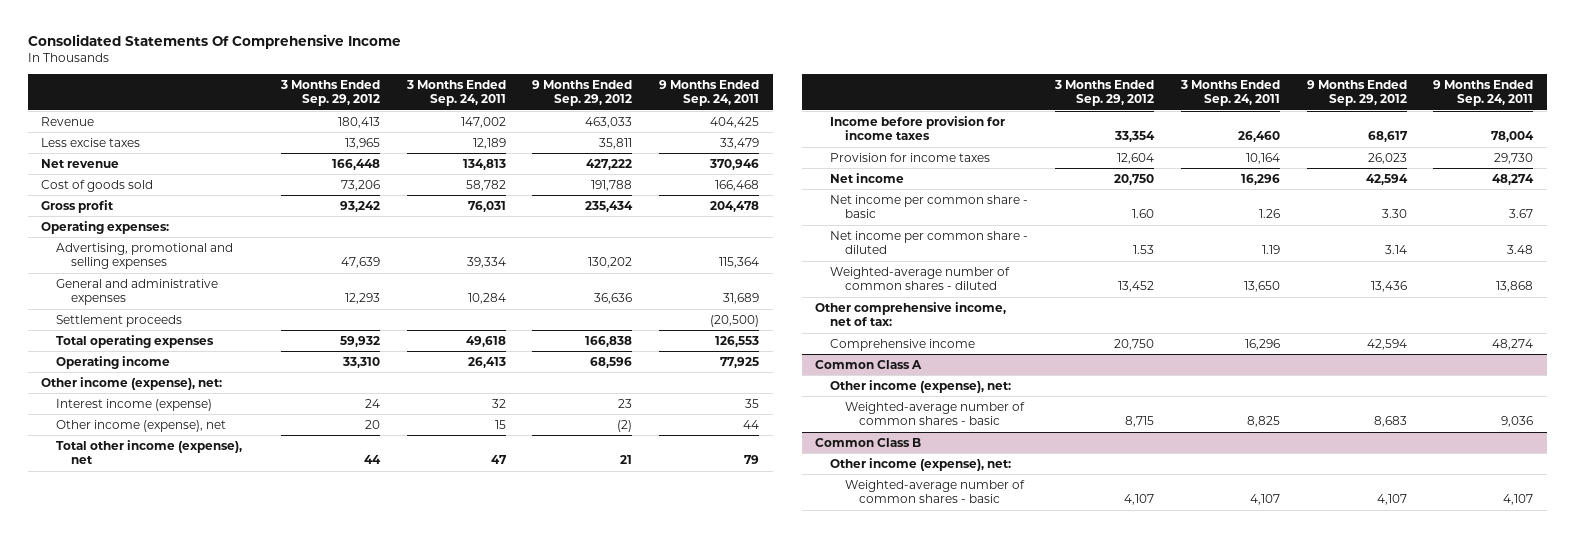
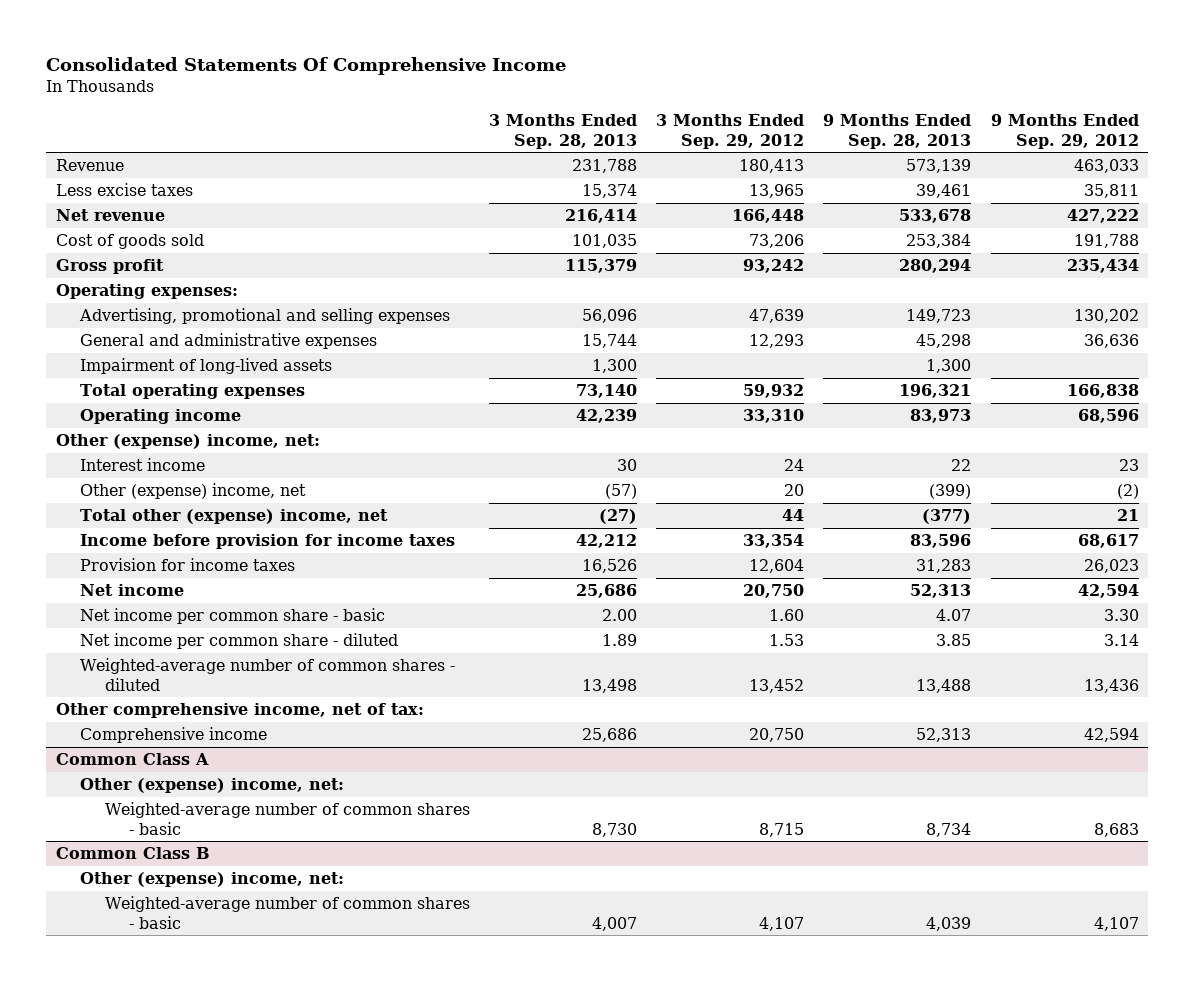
- | 3 Months Ended Sep. 29, 2012 | 3 Months Ended Sep. 24, 2011 | 9 Months Ended Sep. 29, 2012 | 9 Months Ended Sep. 24, 2011
+ | 3 Months Ended Sep. 28, 2013 | 3 Months Ended Sep. 29, 2012 | 9 Months Ended Sep. 28, 2013 | 9 Months Ended Sep. 29, 2012
- Settlement proceeds | | | | (20,500)
+ Impairment of long-lived assets | 1,300 | | 1,300 |
- Other income (expense), net:
- Interest income (expense) | 24 | 32 | 23 | 35
- Other income (expense), net | 20 | 15 | (2) | 44
- Total other income (expense), net | 44 | 47 | 21 | 79
+ Other (expense) income, net:
+ Interest income | 30 | 24 | 22 | 23
+ Other (expense) income, net | (57) | 20 | (399) | (2)
+ Total other (expense) income, net | (27) | 44 | (377) | 21
@ Common Class A
- Other income (expense), net:
+ Other (expense) income, net:
@ Common Class B
- Other income (expense), net:
+ Other (expense) income, net:

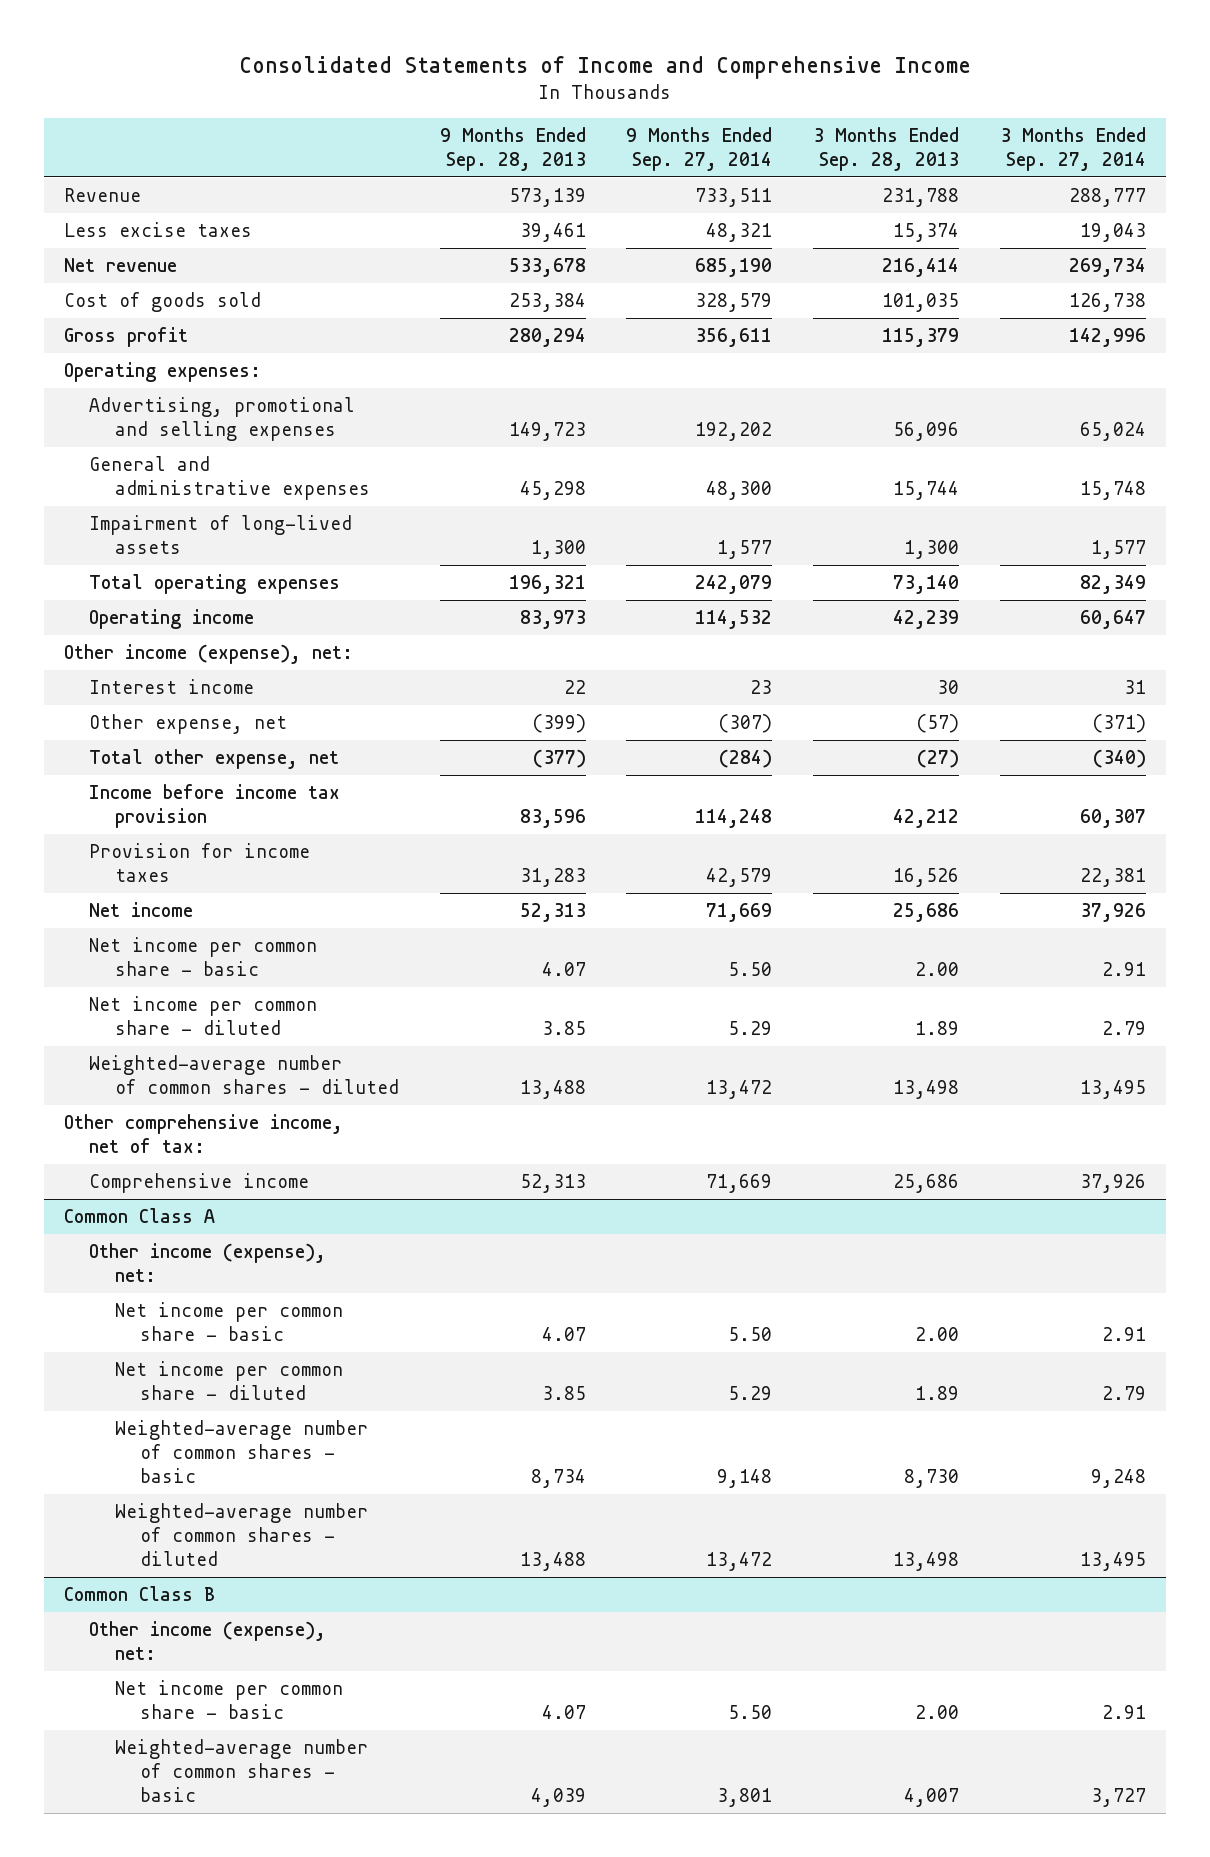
- Consolidated Statements Of Comprehensive Income
+ Consolidated Statements of Income and Comprehensive Income
- | 3 Months Ended Sep. 28, 2013 | 3 Months Ended Sep. 29, 2012 | 9 Months Ended Sep. 28, 2013 | 9 Months Ended Sep. 29, 2012
+ | 9 Months Ended Sep. 28, 2013 | 9 Months Ended Sep. 27, 2014 | 3 Months Ended Sep. 28, 2013 | 3 Months Ended Sep. 27, 2014
- Other (expense) income, net:
+ Other income (expense), net:
- Other (expense) income, net | (57) | 20 | (399) | (2)
- Total other (expense) income, net | (27) | 44 | (377) | 21
- Income before provision for income taxes | 42,212 | 33,354 | 83,596 | 68,617
+ Other expense, net | (399) | (307) | (57) | (371)
+ Total other expense, net | (377) | (284) | (27) | (340)
+ Income before income tax provision | 83,596 | 114,248 | 42,212 | 60,307
@ Common Class A
- Other (expense) income, net:
+ Other income (expense), net:
+ Net income per common share - basic | 4.07 | 5.50 | 2.00 | 2.91
+ Net income per common share - diluted | 3.85 | 5.29 | 1.89 | 2.79
+ Weighted-average number of common shares - diluted | 13,488 | 13,472 | 13,498 | 13,495
@ Common Class B
- Other (expense) income, net:
+ Other income (expense), net:
+ Net income per common share - basic | 4.07 | 5.50 | 2.00 | 2.91

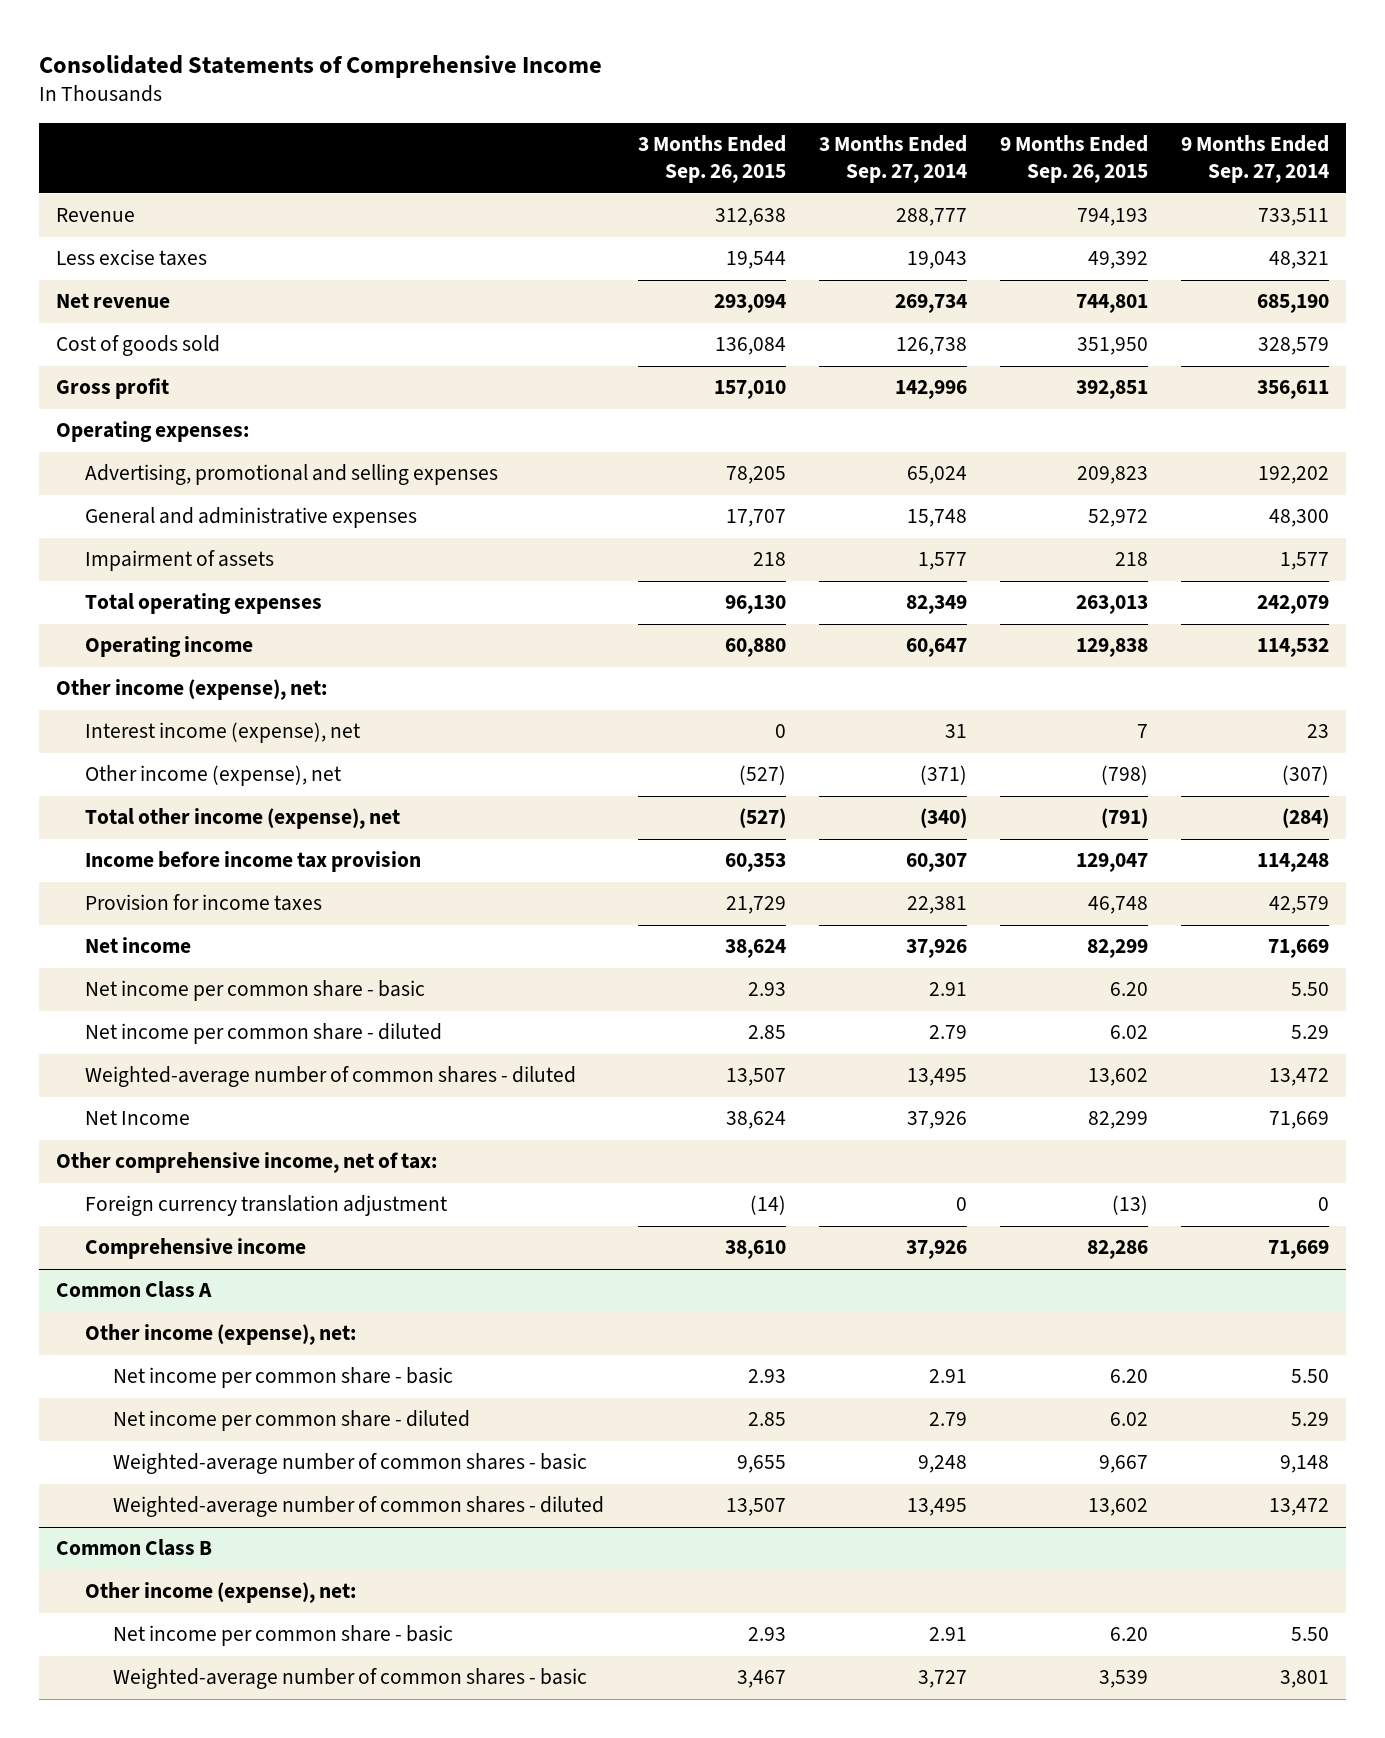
- Consolidated Statements of Income and Comprehensive Income
+ Consolidated Statements of Comprehensive Income
- | 9 Months Ended Sep. 28, 2013 | 9 Months Ended Sep. 27, 2014 | 3 Months Ended Sep. 28, 2013 | 3 Months Ended Sep. 27, 2014
+ | 3 Months Ended Sep. 26, 2015 | 3 Months Ended Sep. 27, 2014 | 9 Months Ended Sep. 26, 2015 | 9 Months Ended Sep. 27, 2014
- Impairment of long-lived assets | 1,300 | 1,577 | 1,300 | 1,577
+ Impairment of assets | 218 | 1,577 | 218 | 1,577
- Interest income | 22 | 23 | 30 | 31
- Other expense, net | (399) | (307) | (57) | (371)
- Total other expense, net | (377) | (284) | (27) | (340)
+ Interest income (expense), net | 0 | 31 | 7 | 23
+ Other income (expense), net | (527) | (371) | (798) | (307)
+ Total other income (expense), net | (527) | (340) | (791) | (284)
+ Net Income | 38,624 | 37,926 | 82,299 | 71,669
+ Foreign currency translation adjustment | (14) | 0 | (13) | 0

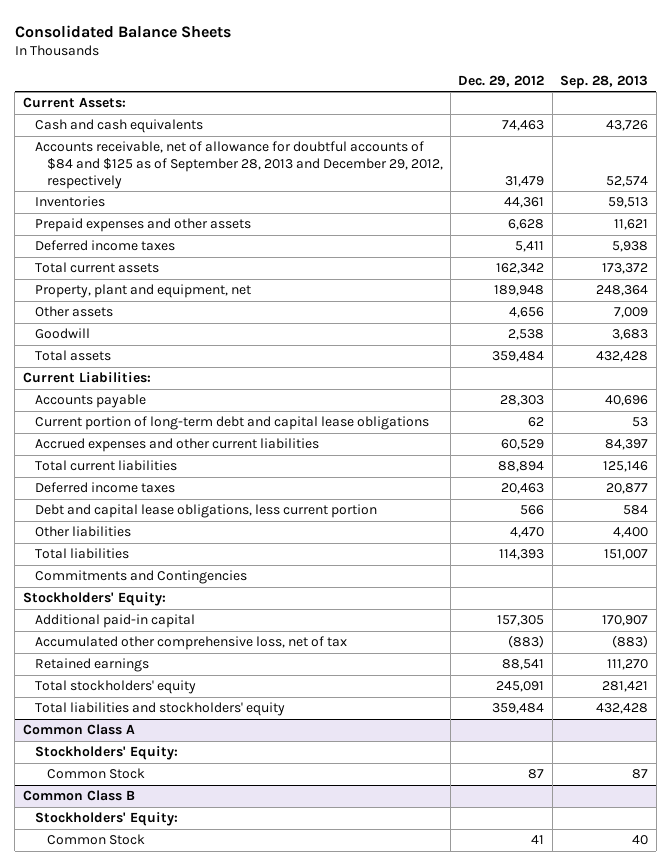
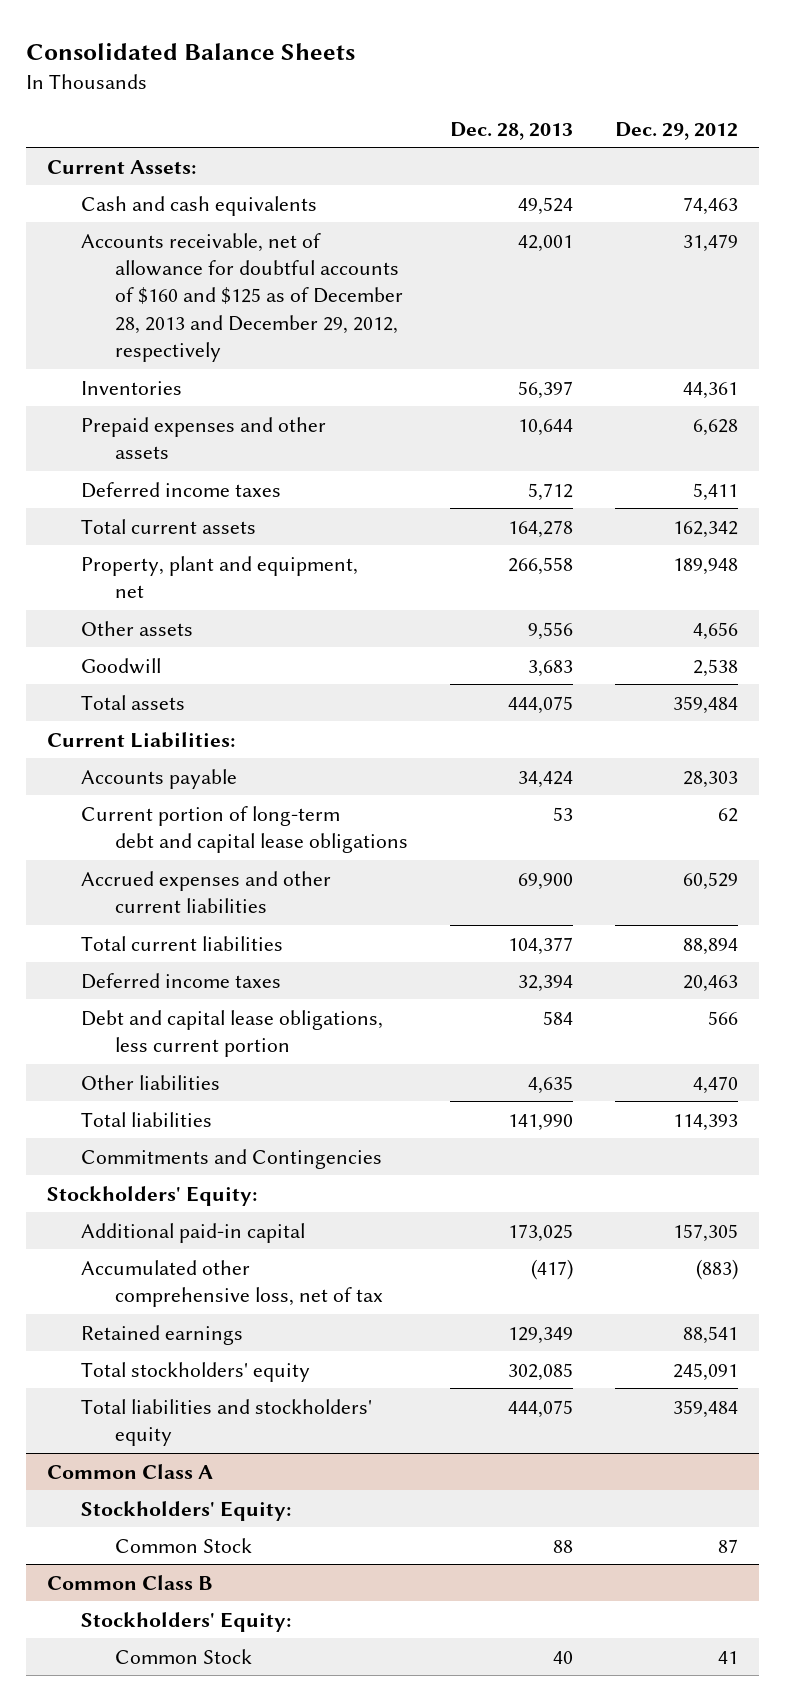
- | Dec. 29, 2012 | Sep. 28, 2013
+ | Dec. 28, 2013 | Dec. 29, 2012
- Accounts receivable, net of allowance for doubtful accounts of $84 and $125 as of September 28, 2013 and December 29, 2012, respectively | 31,479 | 52,574
+ Accounts receivable, net of allowance for doubtful accounts of $160 and $125 as of December 28, 2013 and December 29, 2012, respectively | 42,001 | 31,479

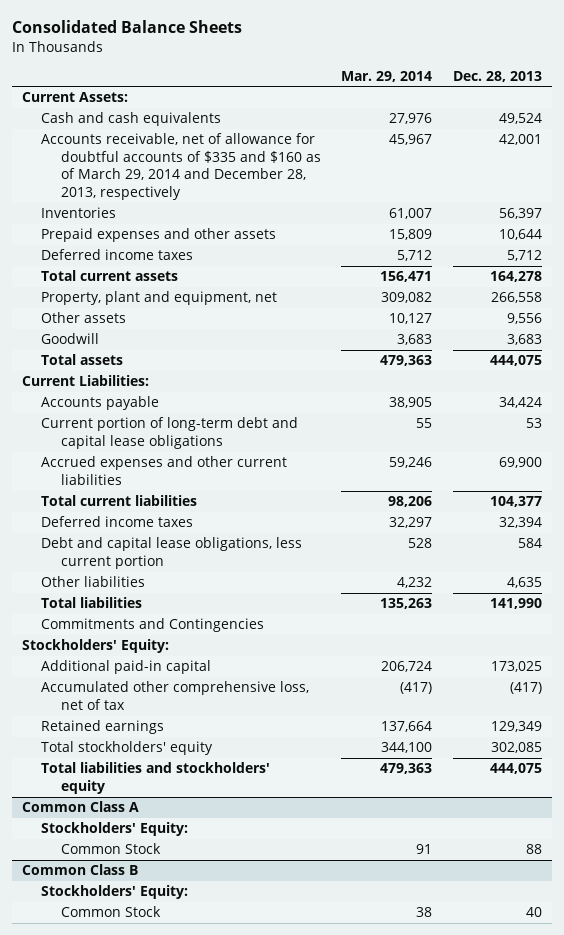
- | Dec. 28, 2013 | Dec. 29, 2012
+ | Mar. 29, 2014 | Dec. 28, 2013
- Accounts receivable, net of allowance for doubtful accounts of $160 and $125 as of December 28, 2013 and December 29, 2012, respectively | 42,001 | 31,479
+ Accounts receivable, net of allowance for doubtful accounts of $335 and $160 as of March 29, 2014 and December 28, 2013, respectively | 45,967 | 42,001

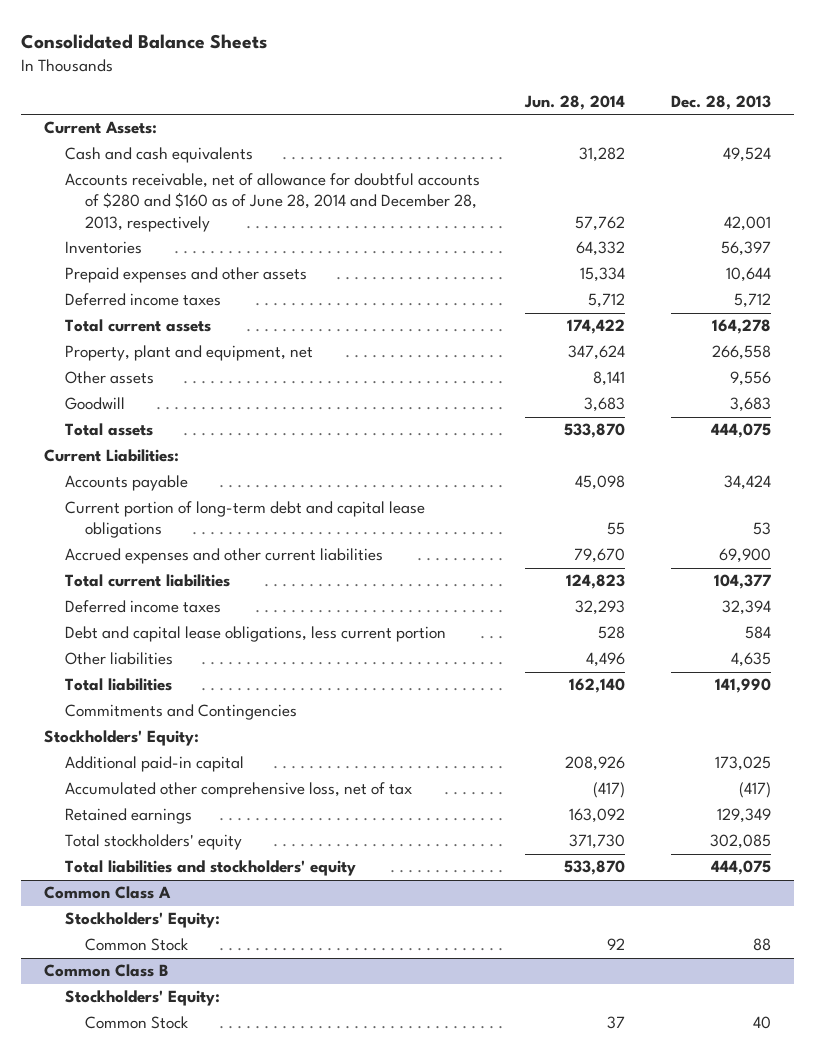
- | Mar. 29, 2014 | Dec. 28, 2013
+ | Jun. 28, 2014 | Dec. 28, 2013
- Accounts receivable, net of allowance for doubtful accounts of $335 and $160 as of March 29, 2014 and December 28, 2013, respectively | 45,967 | 42,001
+ Accounts receivable, net of allowance for doubtful accounts of $280 and $160 as of June 28, 2014 and December 28, 2013, respectively | 57,762 | 42,001

